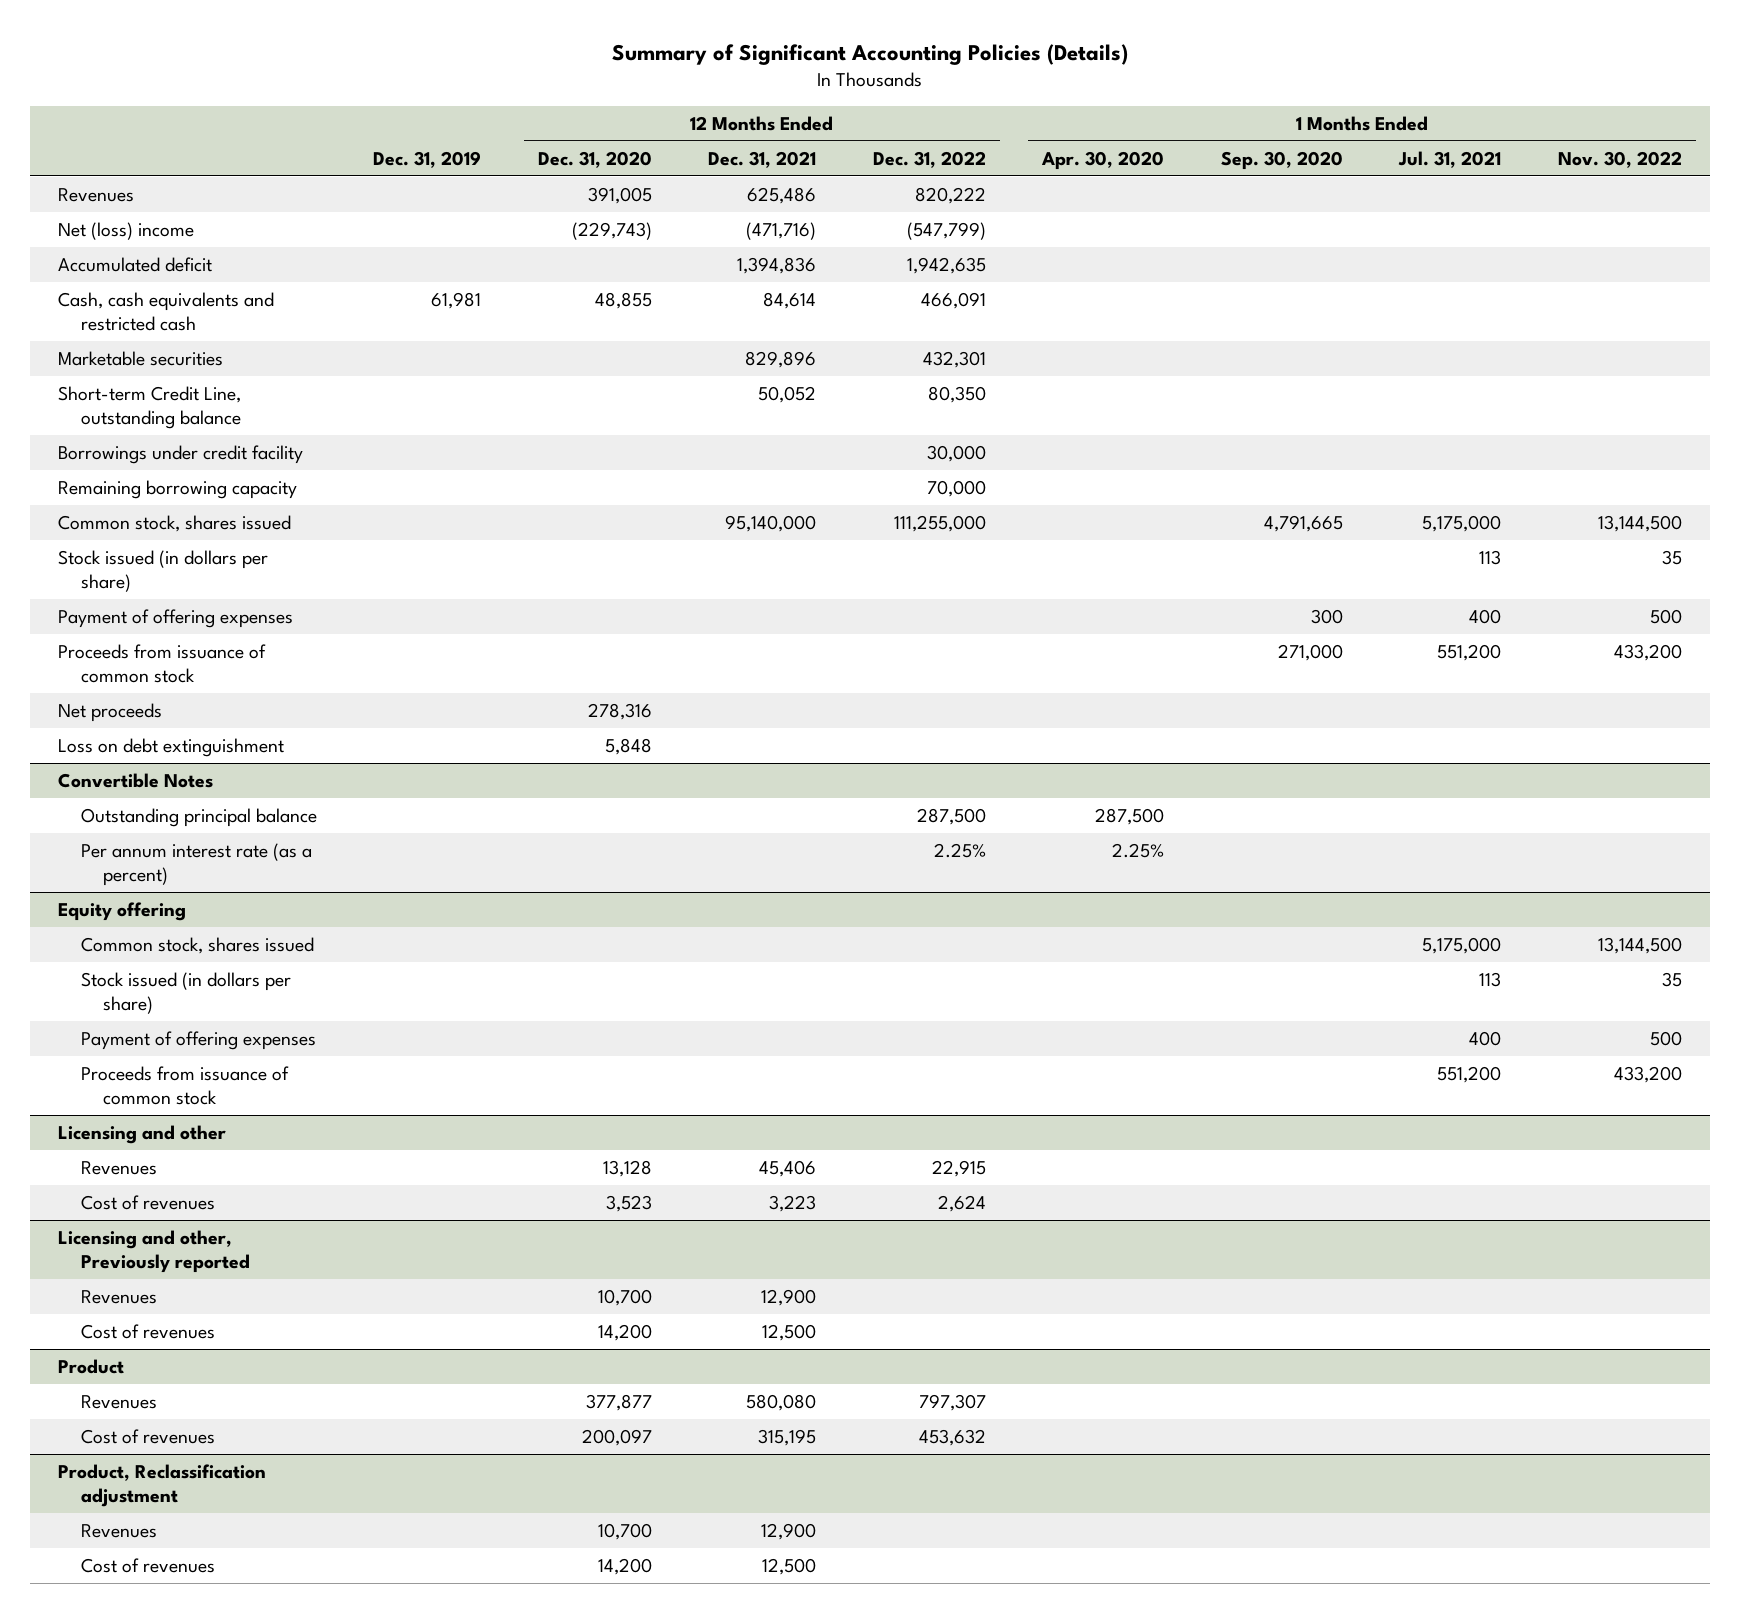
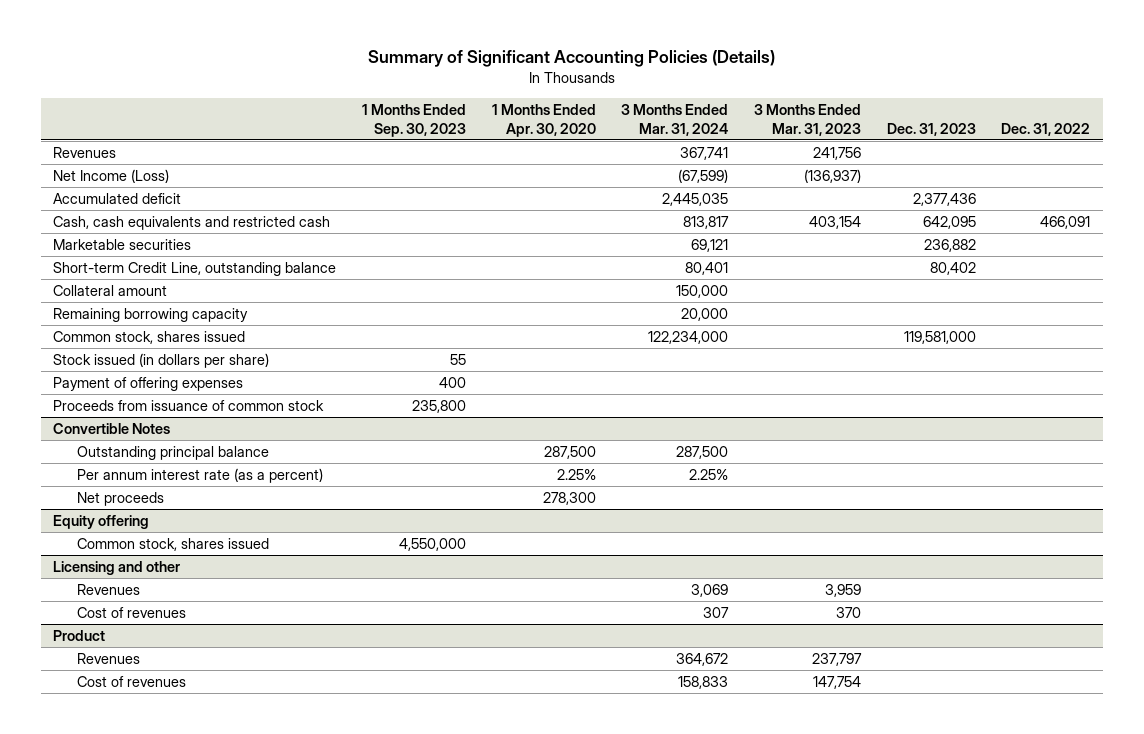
- | Dec. 31, 2019 | 12 Months Ended Dec. 31, 2020 | 12 Months Ended Dec. 31, 2021 | 12 Months Ended Dec. 31, 2022 | 1 Months Ended Apr. 30, 2020 | 1 Months Ended Sep. 30, 2020 | 1 Months Ended Jul. 31, 2021 | 1 Months Ended Nov. 30, 2022
+ | 1 Months Ended Sep. 30, 2023 | 1 Months Ended Apr. 30, 2020 | 3 Months Ended Mar. 31, 2024 | 3 Months Ended Mar. 31, 2023 | Dec. 31, 2023 | Dec. 31, 2022
- Net (loss) income | | (229,743) | (471,716) | (547,799) | | | |
+ Net Income (Loss) | | | (67,599) | (136,937) | |
- Borrowings under credit facility | | | | 30,000 | | | |
+ Collateral amount | | | 150,000 | | |
- Net proceeds | | 278,316 | | | | | |
- Loss on debt extinguishment | | 5,848 | | | | | |
@ Convertible Notes
+ Net proceeds | | 278,300 | | | |
@ Equity offering
- Stock issued (in dollars per share) | | | | | | | 113 | 35
- Payment of offering expenses | | | | | | | 400 | 500
- Proceeds from issuance of common stock | | | | | | | 551,200 | 433,200
- Licensing and other, Previously reported
- Revenues | | 10,700 | 12,900 | | | | |
- Cost of revenues | | 14,200 | 12,500 | | | | |
- Product, Reclassification adjustment
- Revenues | | 10,700 | 12,900 | | | | |
- Cost of revenues | | 14,200 | 12,500 | | | | |

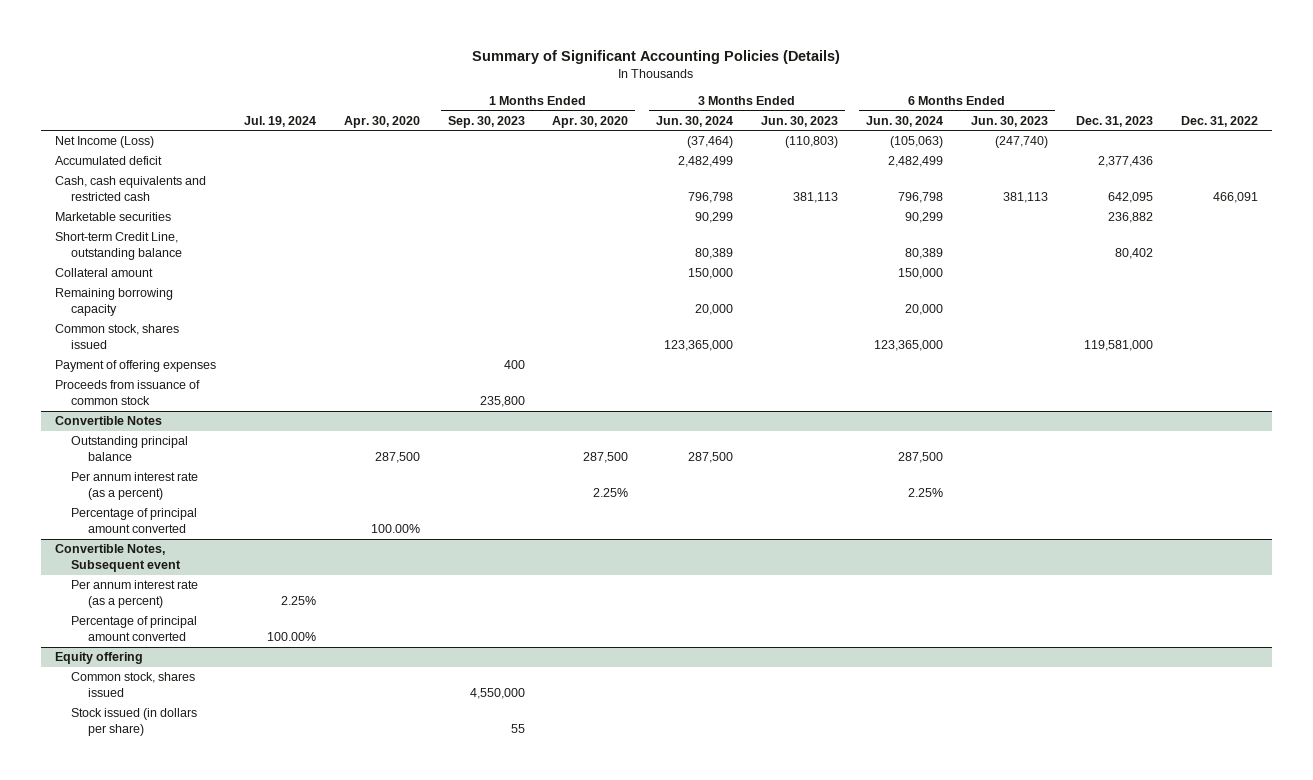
- | 1 Months Ended Sep. 30, 2023 | 1 Months Ended Apr. 30, 2020 | 3 Months Ended Mar. 31, 2024 | 3 Months Ended Mar. 31, 2023 | Dec. 31, 2023 | Dec. 31, 2022
+ | Jul. 19, 2024 | Apr. 30, 2020 | 1 Months Ended Sep. 30, 2023 | 1 Months Ended Apr. 30, 2020 | 3 Months Ended Jun. 30, 2024 | 3 Months Ended Jun. 30, 2023 | 6 Months Ended Jun. 30, 2024 | 6 Months Ended Jun. 30, 2023 | Dec. 31, 2023 | Dec. 31, 2022
- Revenues | | | 367,741 | 241,756 | |
- Stock issued (in dollars per share) | 55 | | | | |
@ Convertible Notes
- Net proceeds | | 278,300 | | | |
+ Percentage of principal amount converted | | 100.00% | | | | | | | |
+ Convertible Notes, Subsequent event
+ Per annum interest rate (as a percent) | 2.25% | | | | | | | | |
+ Percentage of principal amount converted | 100.00% | | | | | | | | |
- Licensing and other
- Revenues | | | 3,069 | 3,959 | |
- Cost of revenues | | | 307 | 370 | |
- Product
- Revenues | | | 364,672 | 237,797 | |
- Cost of revenues | | | 158,833 | 147,754 | |
@ Equity offering
+ Stock issued (in dollars per share) | | | 55 | | | | | | |

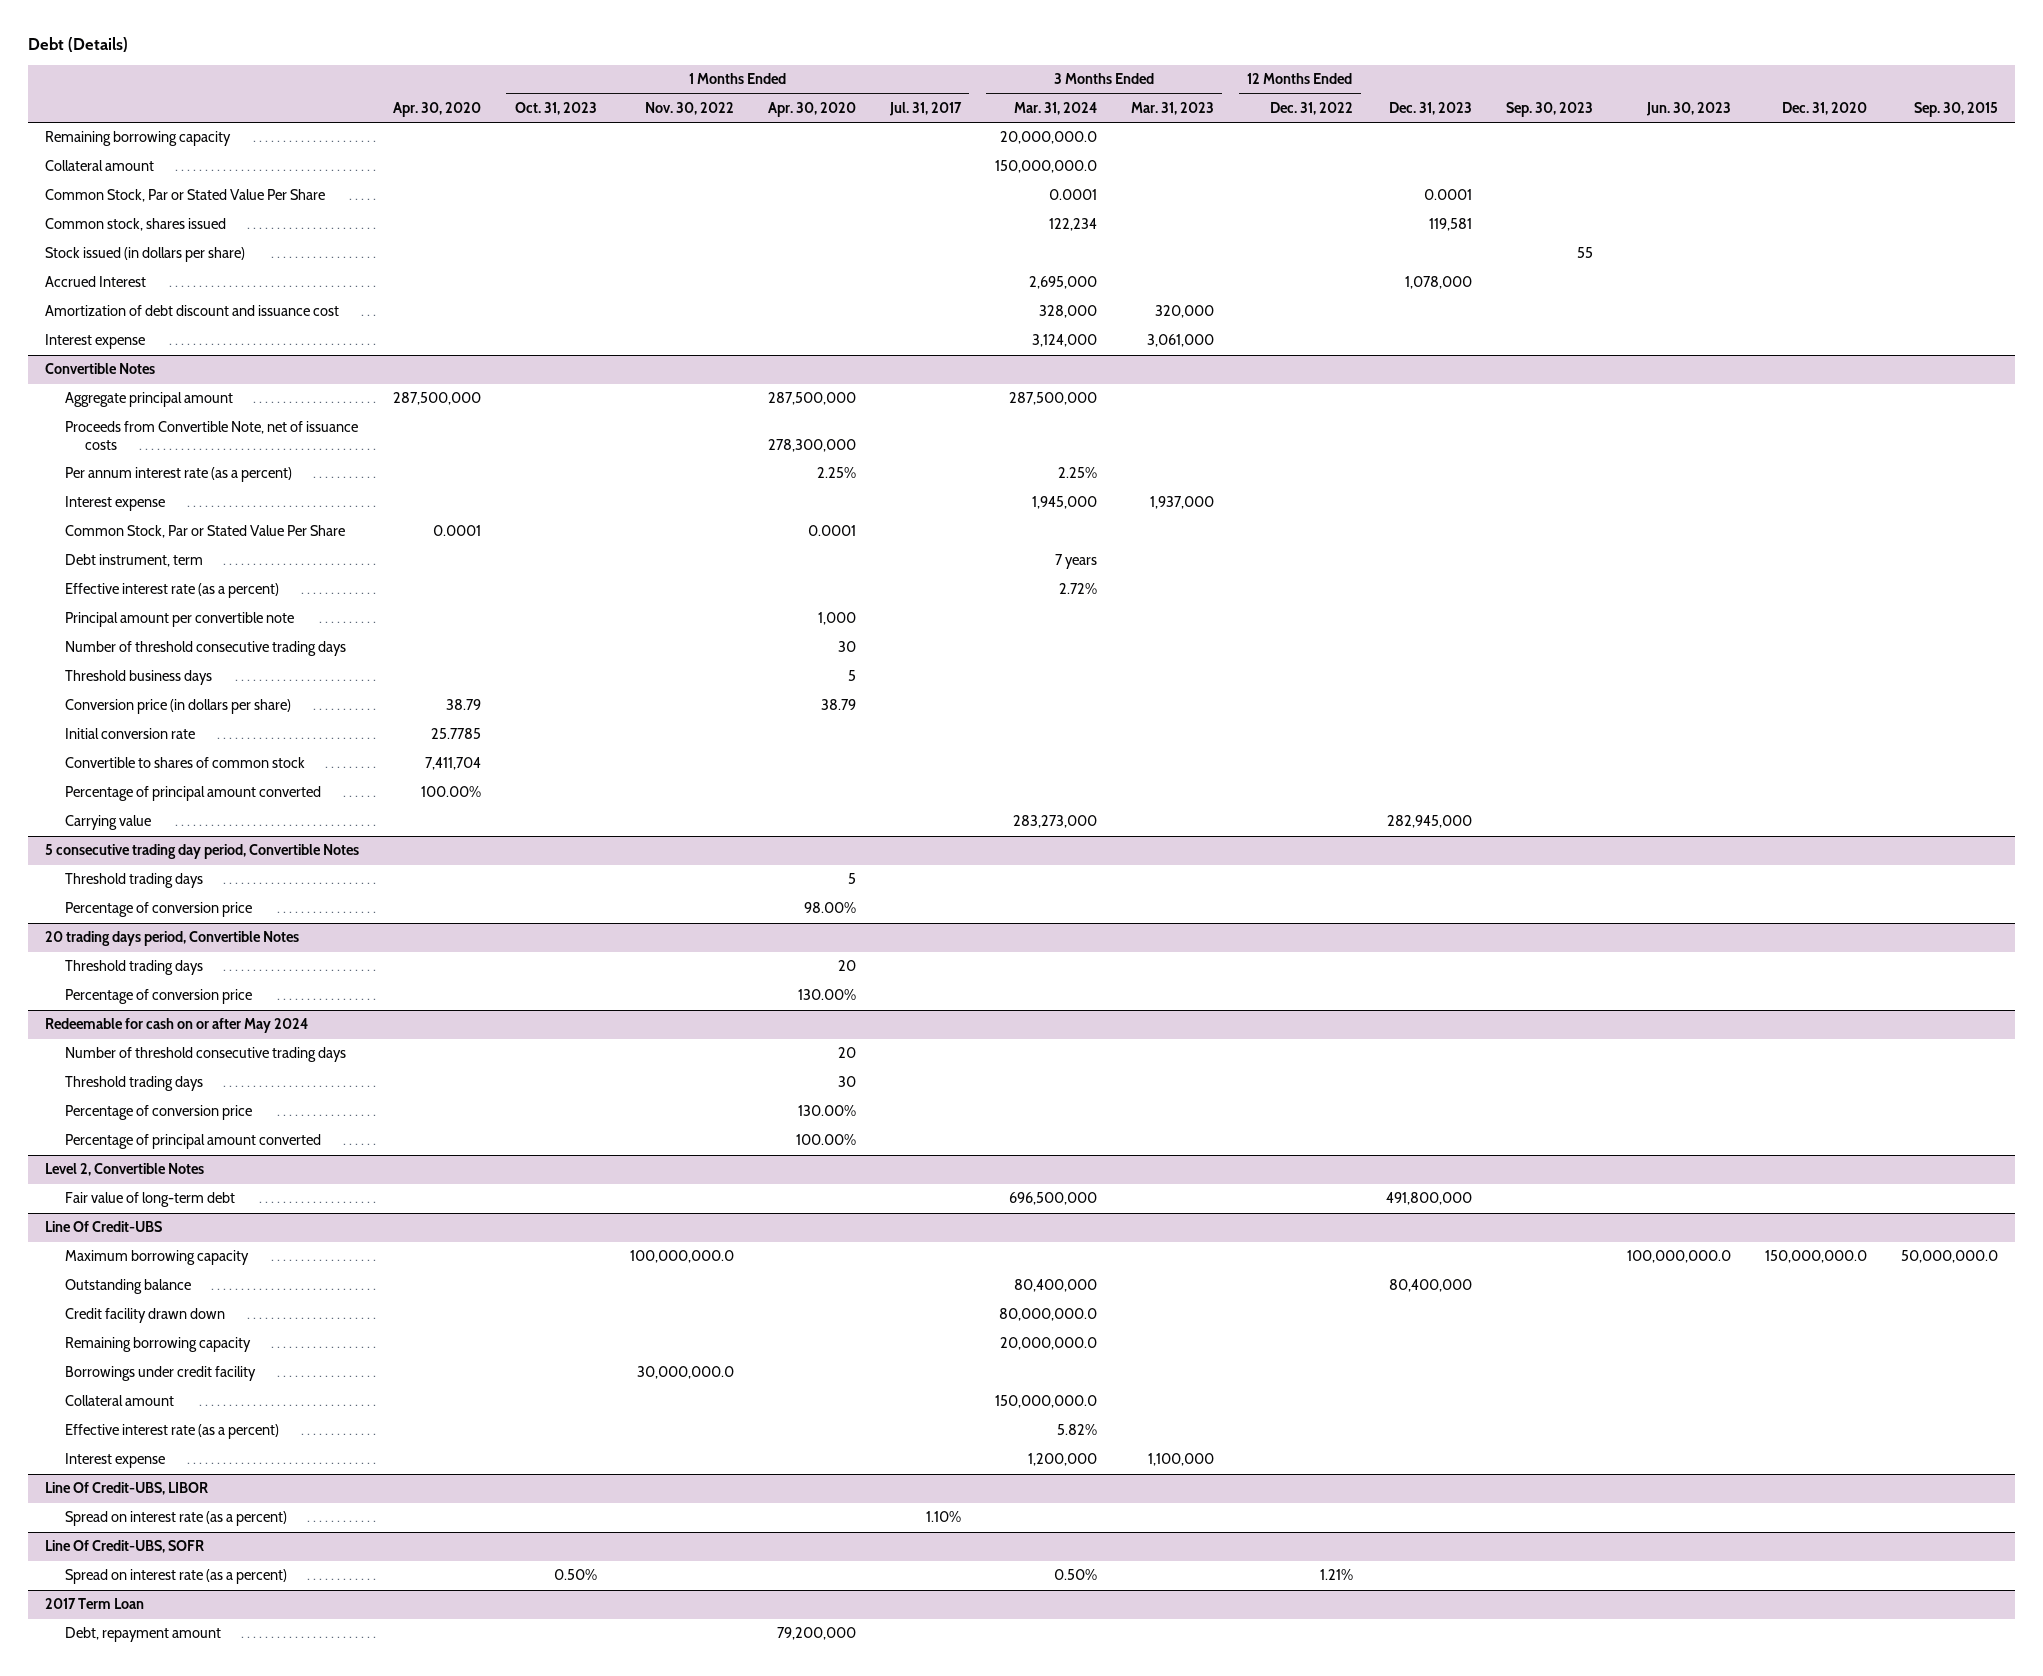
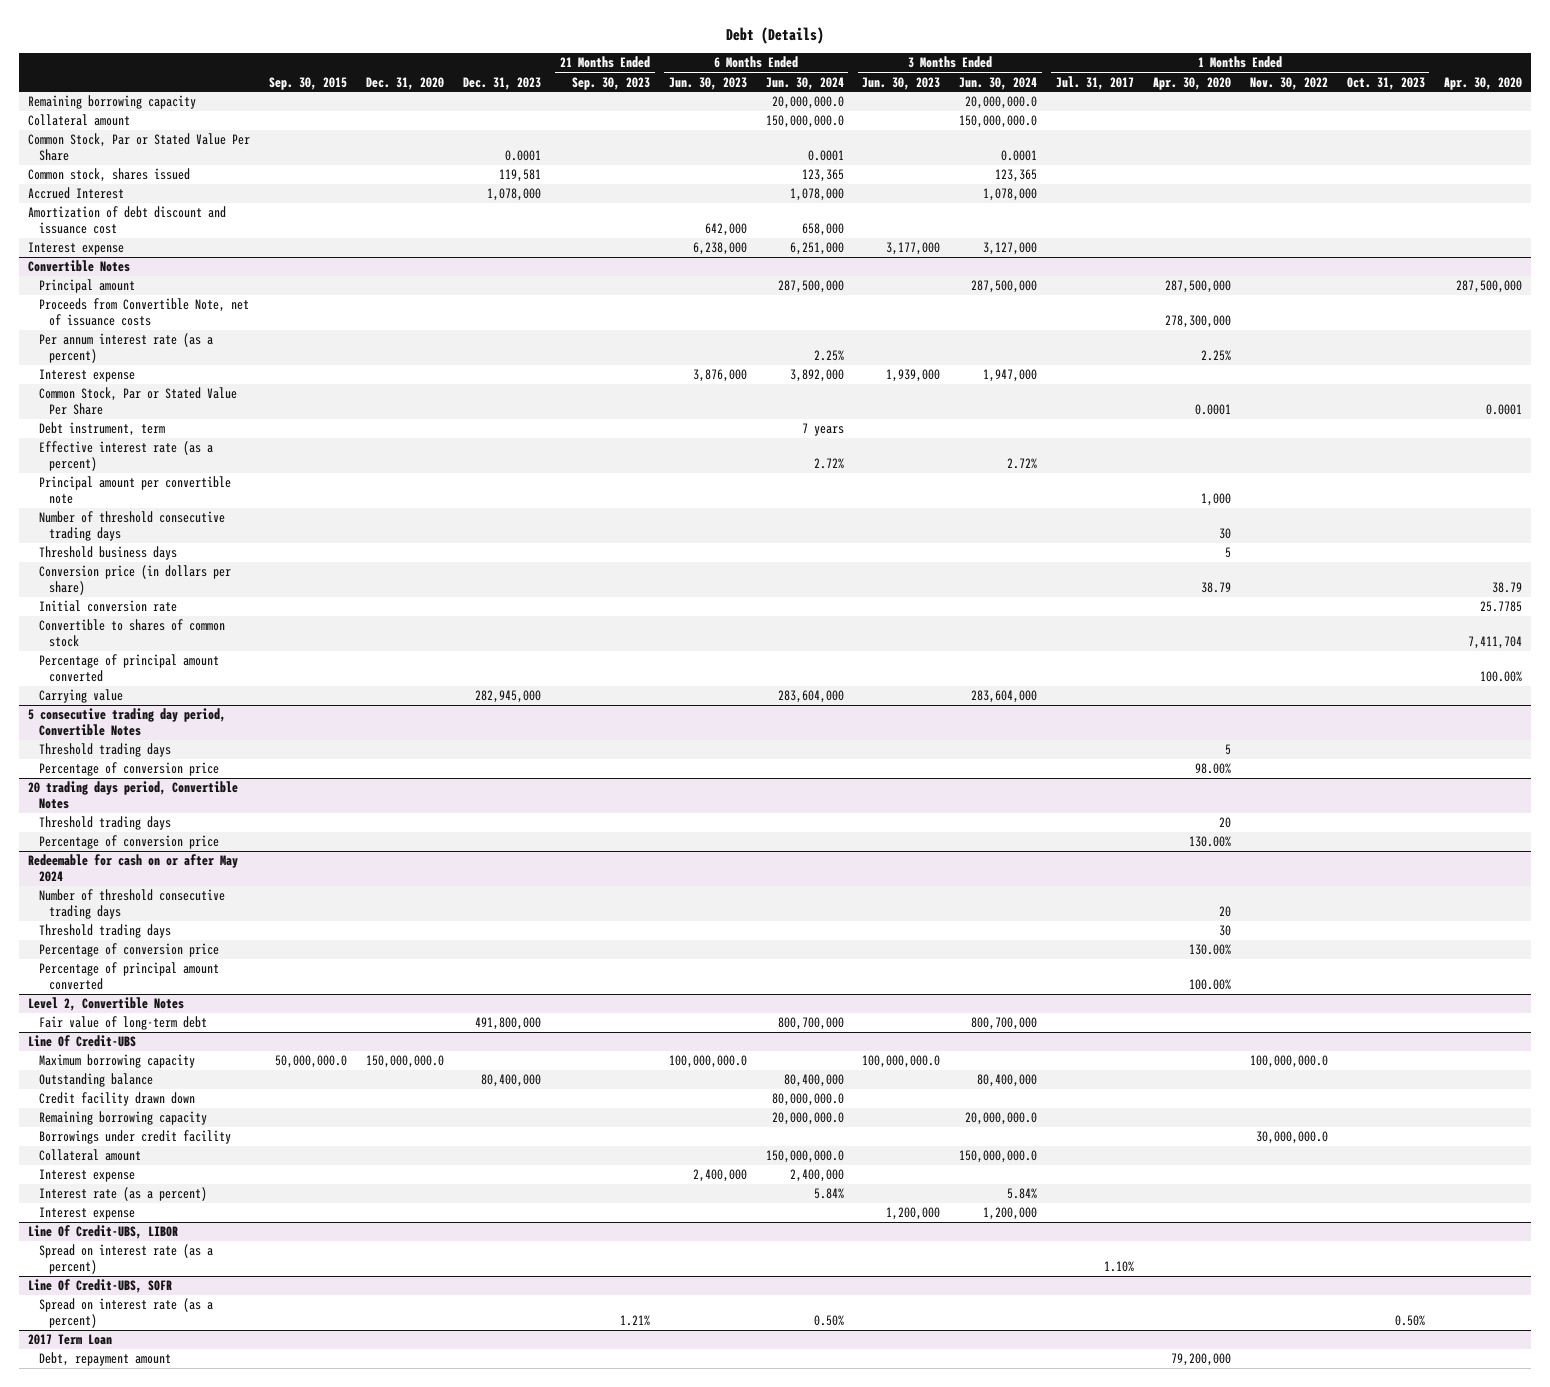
- | Apr. 30, 2020 | 1 Months Ended Oct. 31, 2023 | 1 Months Ended Nov. 30, 2022 | 1 Months Ended Apr. 30, 2020 | 1 Months Ended Jul. 31, 2017 | 3 Months Ended Mar. 31, 2024 | 3 Months Ended Mar. 31, 2023 | 12 Months Ended Dec. 31, 2022 | Dec. 31, 2023 | Sep. 30, 2023 | Jun. 30, 2023 | Dec. 31, 2020 | Sep. 30, 2015
+ | Sep. 30, 2015 | Dec. 31, 2020 | Dec. 31, 2023 | 21 Months Ended Sep. 30, 2023 | 6 Months Ended Jun. 30, 2023 | 6 Months Ended Jun. 30, 2024 | 3 Months Ended Jun. 30, 2023 | 3 Months Ended Jun. 30, 2024 | 1 Months Ended Jul. 31, 2017 | 1 Months Ended Apr. 30, 2020 | 1 Months Ended Nov. 30, 2022 | 1 Months Ended Oct. 31, 2023 | Apr. 30, 2020
- Stock issued (in dollars per share) | | | | | | | | | | 55 | | |
@ Convertible Notes
- Aggregate principal amount | 287,500,000 | | | 287,500,000 | | 287,500,000 | | | | | | |
+ Principal amount | | | | | | 287,500,000 | | 287,500,000 | | 287,500,000 | | | 287,500,000
@ Line Of Credit-UBS
- Effective interest rate (as a percent) | | | | | | 5.82% | | | | | | |
+ Interest rate (as a percent) | | | | | | 5.84% | | 5.84% | | | | |
+ Interest expense | | | | | | | 1,200,000 | 1,200,000 | | | | |

